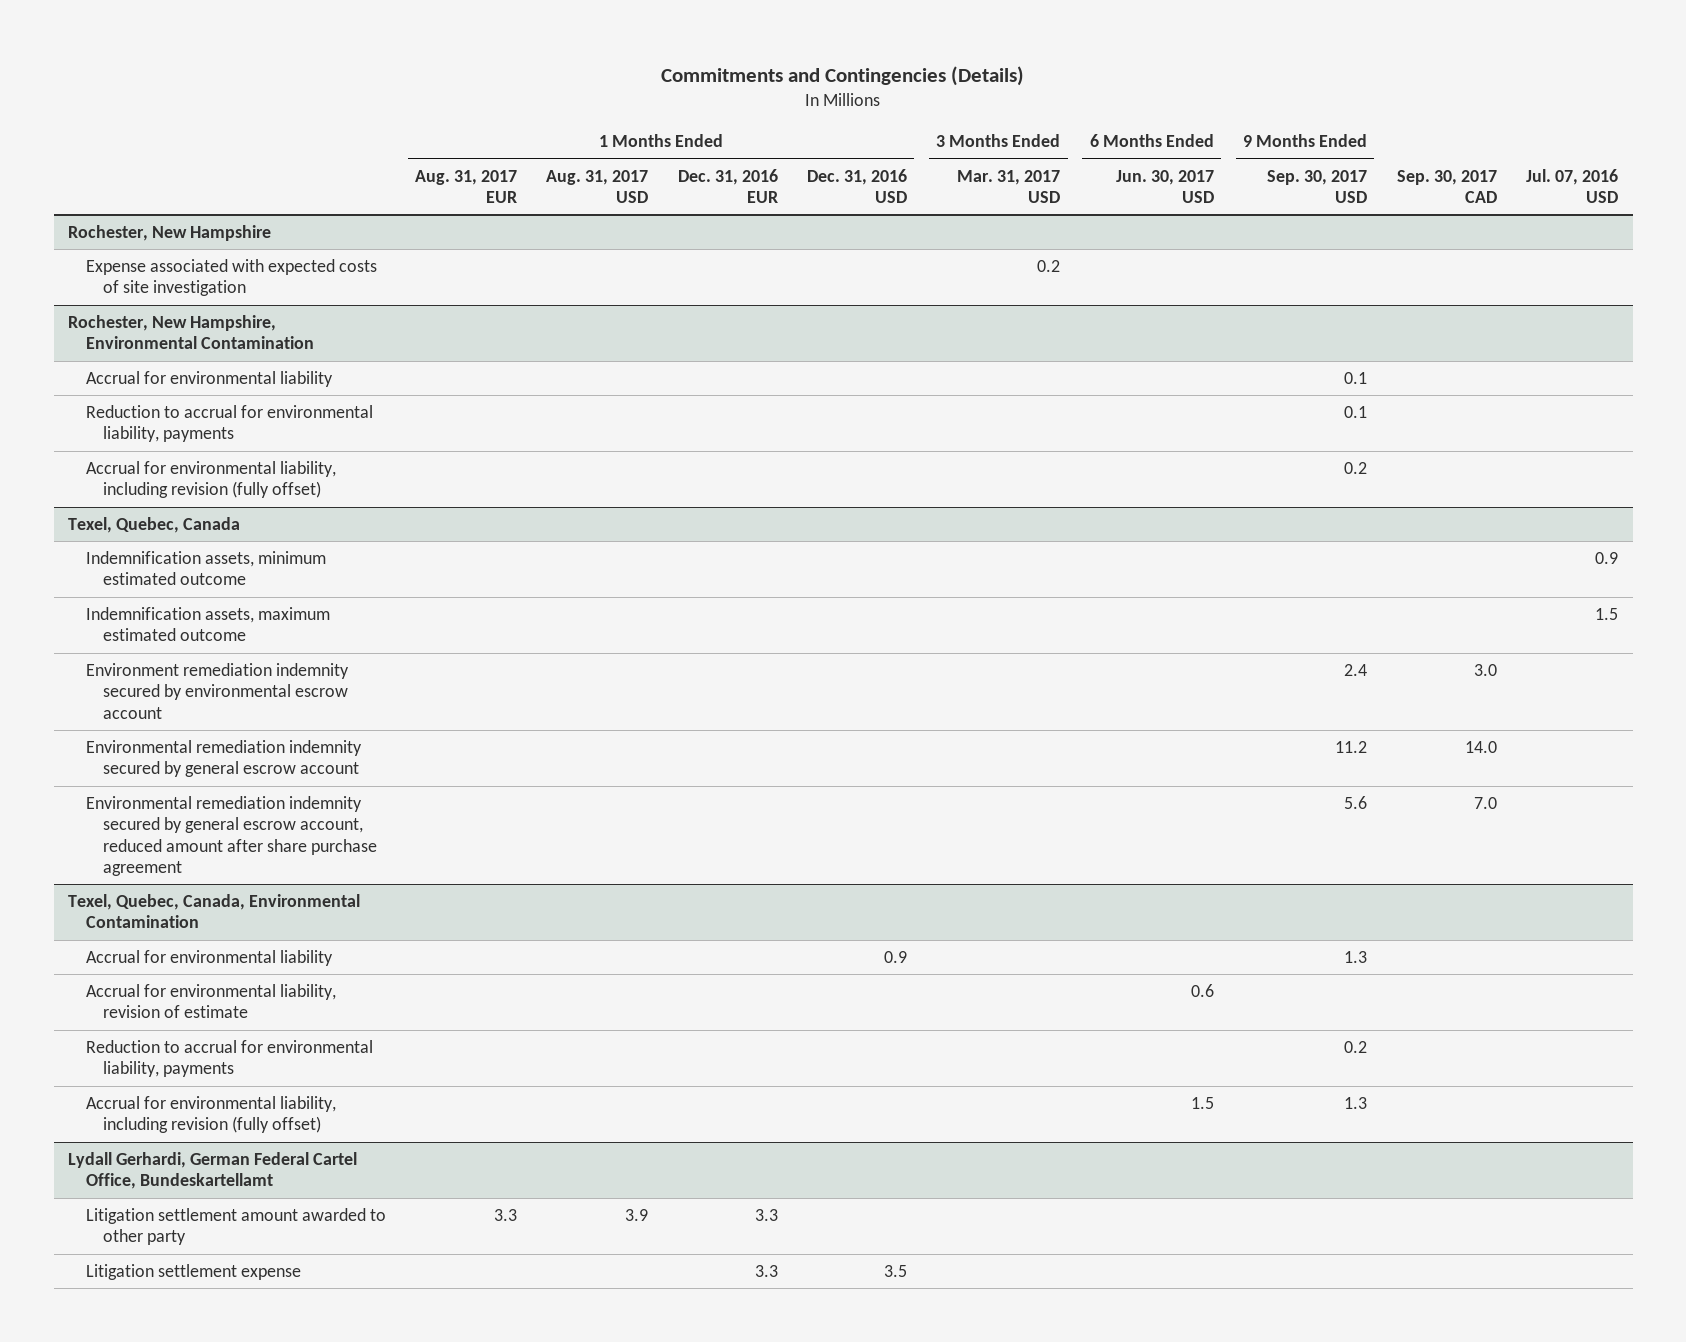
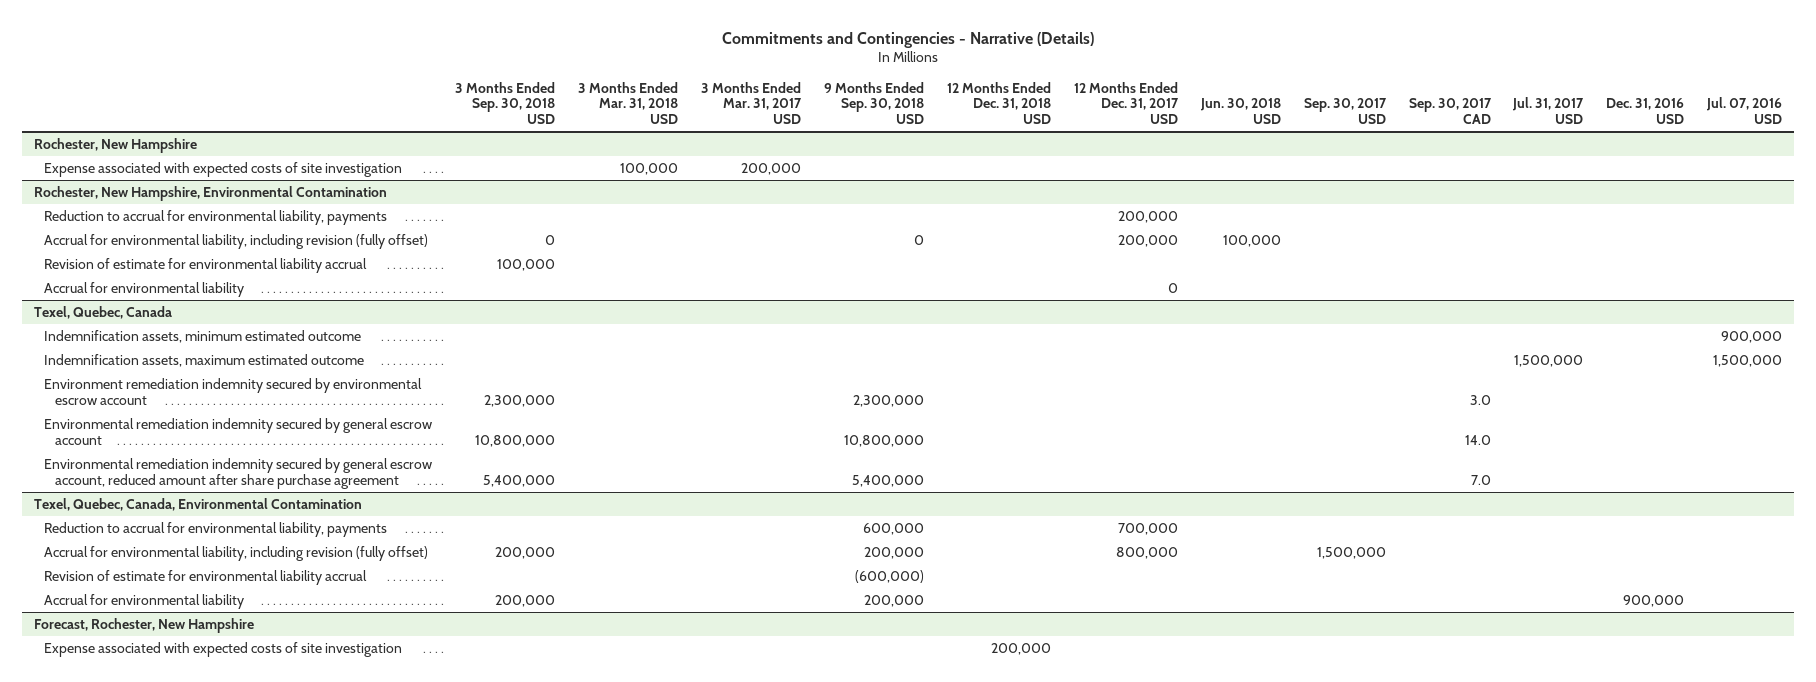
- Commitments and Contingencies (Details)
+ Commitments and Contingencies - Narrative (Details)
- | 1 Months Ended Aug. 31, 2017 EUR | 1 Months Ended Aug. 31, 2017 USD | 1 Months Ended Dec. 31, 2016 EUR | 1 Months Ended Dec. 31, 2016 USD | 3 Months Ended Mar. 31, 2017 USD | 6 Months Ended Jun. 30, 2017 USD | 9 Months Ended Sep. 30, 2017 USD | Sep. 30, 2017 CAD | Jul. 07, 2016 USD
+ | 3 Months Ended Sep. 30, 2018 USD | 3 Months Ended Mar. 31, 2018 USD | 3 Months Ended Mar. 31, 2017 USD | 9 Months Ended Sep. 30, 2018 USD | 12 Months Ended Dec. 31, 2018 USD | 12 Months Ended Dec. 31, 2017 USD | Jun. 30, 2018 USD | Sep. 30, 2017 USD | Sep. 30, 2017 CAD | Jul. 31, 2017 USD | Dec. 31, 2016 USD | Jul. 07, 2016 USD
@ Rochester, New Hampshire
- Expense associated with expected costs of site investigation | | | | | 0.2 | | | |
+ Expense associated with expected costs of site investigation | | 100,000 | 200,000 | | | | | | | | |
@ Rochester, New Hampshire, Environmental Contamination
+ Revision of estimate for environmental liability accrual | 100,000 | | | | | | | | | | |
moved down: Accrual for environmental liability | | | | | | 0 | | | | | |
@ Texel, Quebec, Canada
- Indemnification assets, minimum estimated outcome | | | | | | | | | 0.9
- Indemnification assets, maximum estimated outcome | | | | | | | | | 1.5
+ Indemnification assets, minimum estimated outcome | | | | | | | | | | | | 900,000
+ Indemnification assets, maximum estimated outcome | | | | | | | | | | 1,500,000 | | 1,500,000
@ Texel, Quebec, Canada, Environmental Contamination
- Accrual for environmental liability, revision of estimate | | | | | | 0.6 | | |
- Lydall Gerhardi, German Federal Cartel Office, Bundeskartellamt
- Litigation settlement amount awarded to other party | 3.3 | 3.9 | 3.3 | | | | | |
- Litigation settlement expense | | | 3.3 | 3.5 | | | | |
@ Texel, Quebec, Canada, Environmental Contamination
+ Revision of estimate for environmental liability accrual | | | | (600,000) | | | | | | | |
moved down: Accrual for environmental liability | 200,000 | | | 200,000 | | | | | | | 900,000 |
+ Forecast, Rochester, New Hampshire
+ Expense associated with expected costs of site investigation | | | | | 200,000 | | | | | | |

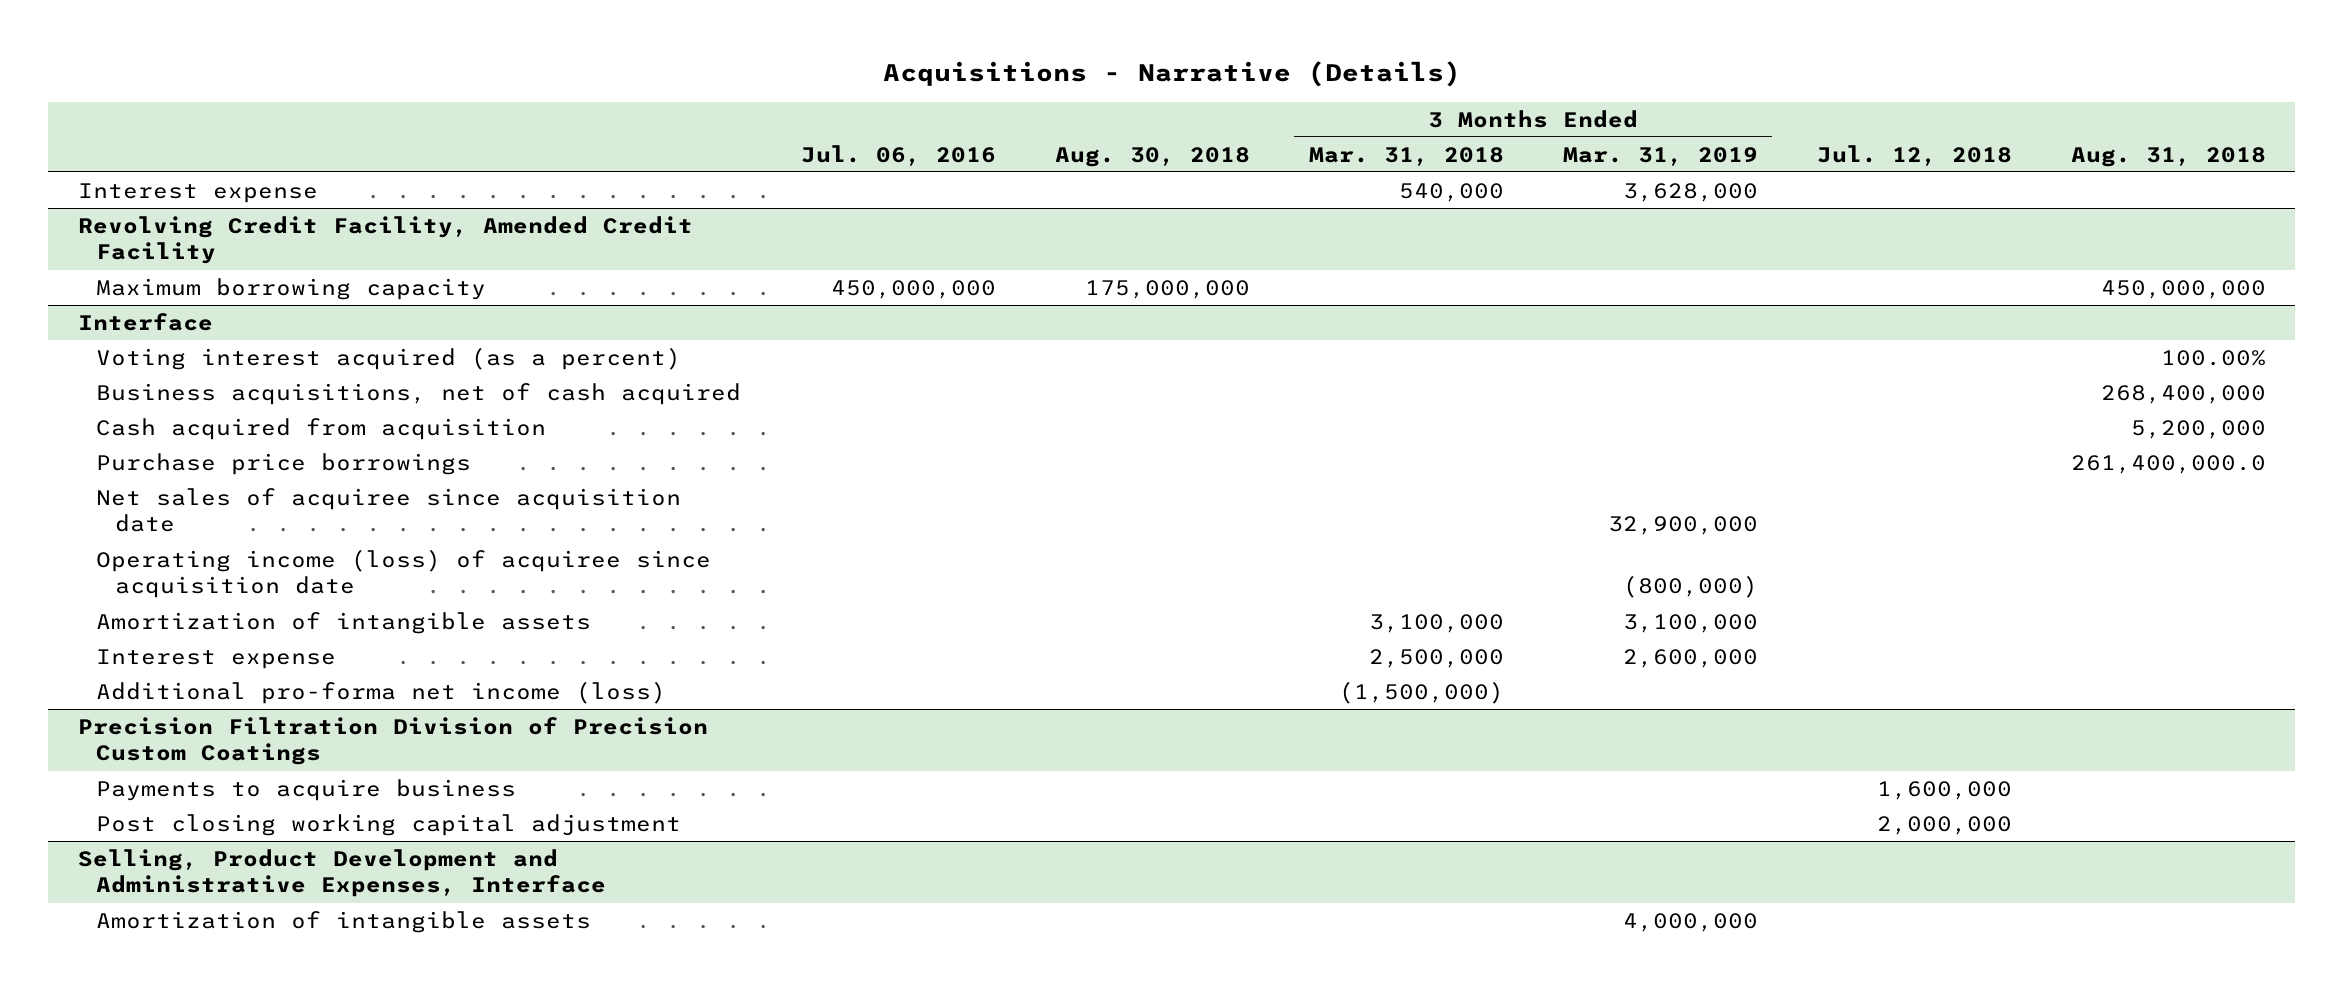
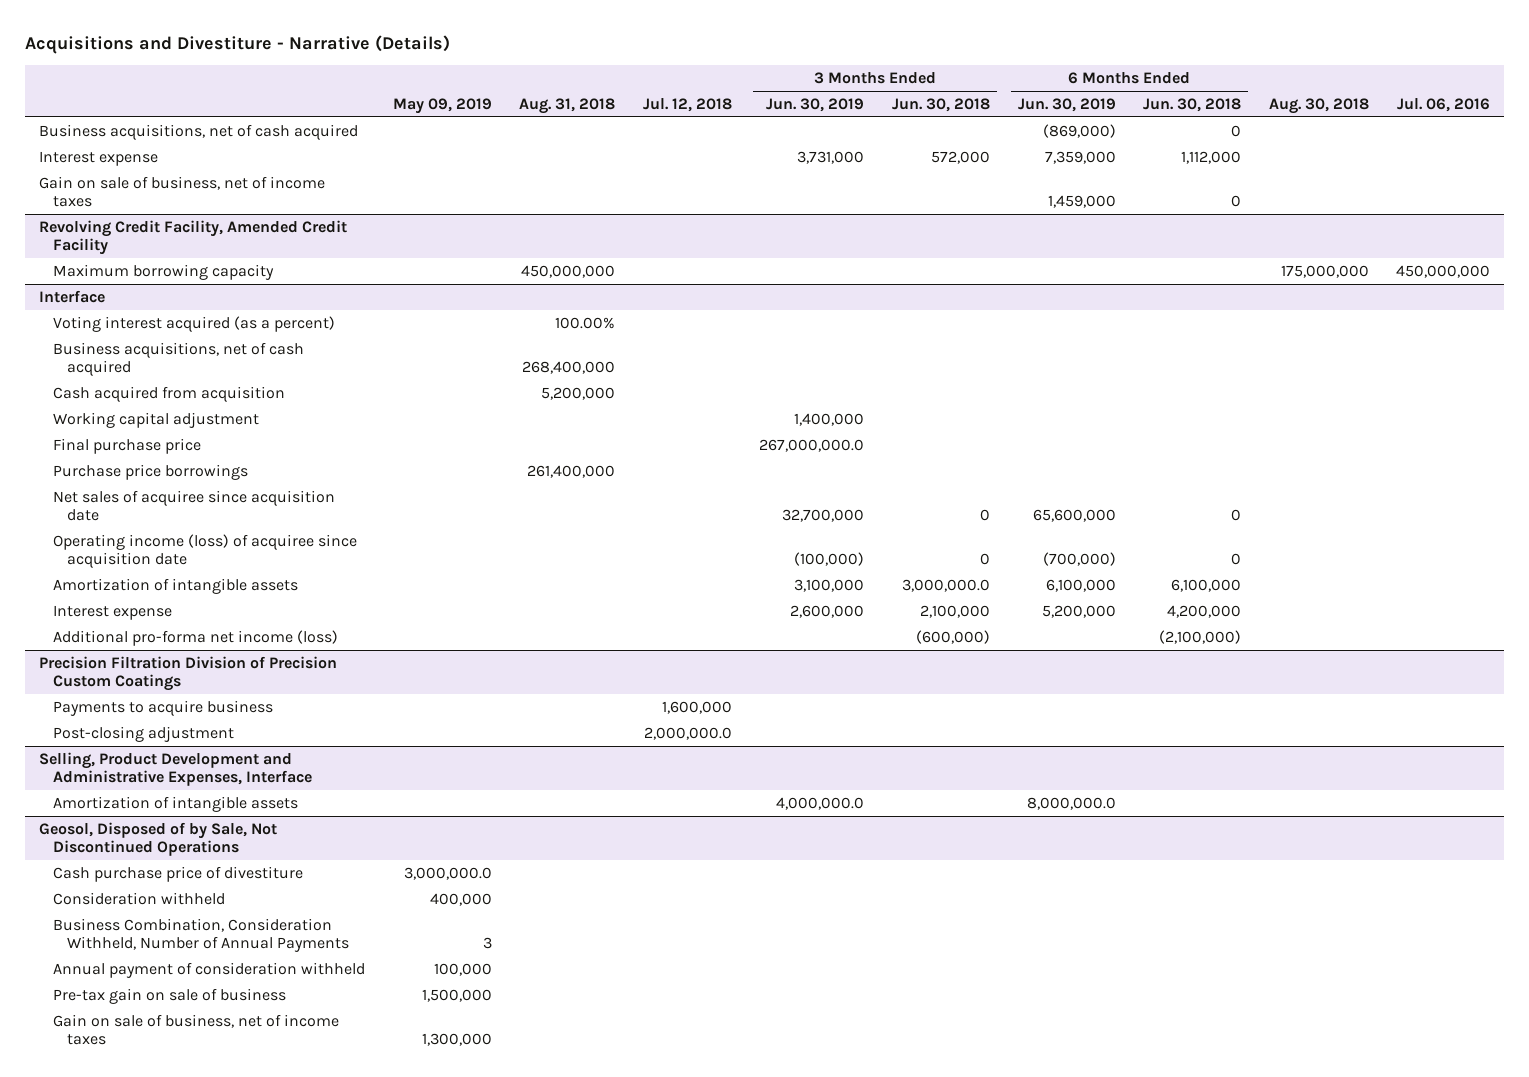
- Acquisitions - Narrative (Details)
+ Acquisitions and Divestiture - Narrative (Details)
- | Jul. 06, 2016 | Aug. 30, 2018 | 3 Months Ended Mar. 31, 2018 | 3 Months Ended Mar. 31, 2019 | Jul. 12, 2018 | Aug. 31, 2018
+ | May 09, 2019 | Aug. 31, 2018 | Jul. 12, 2018 | 3 Months Ended Jun. 30, 2019 | 3 Months Ended Jun. 30, 2018 | 6 Months Ended Jun. 30, 2019 | 6 Months Ended Jun. 30, 2018 | Aug. 30, 2018 | Jul. 06, 2016
+ Business acquisitions, net of cash acquired | | | | | | (869,000) | 0 | |
+ Gain on sale of business, net of income taxes | | | | | | 1,459,000 | 0 | |
@ Interface
- Purchase price borrowings | | | | | | 261,400,000.0
+ Working capital adjustment | | | | 1,400,000 | | | | |
+ Final purchase price | | | | 267,000,000.0 | | | | |
+ Purchase price borrowings | | 261,400,000 | | | | | | |
@ Precision Filtration Division of Precision Custom Coatings
- Post closing working capital adjustment | | | | | 2,000,000 |
+ Post-closing adjustment | | | 2,000,000.0 | | | | | |
+ Geosol, Disposed of by Sale, Not Discontinued Operations
+ Cash purchase price of divestiture | 3,000,000.0 | | | | | | | |
+ Consideration withheld | 400,000 | | | | | | | |
+ Business Combination, Consideration Withheld, Number of Annual Payments | 3 | | | | | | | |
+ Annual payment of consideration withheld | 100,000 | | | | | | | |
+ Pre-tax gain on sale of business | 1,500,000 | | | | | | | |
+ Gain on sale of business, net of income taxes | 1,300,000 | | | | | | | |

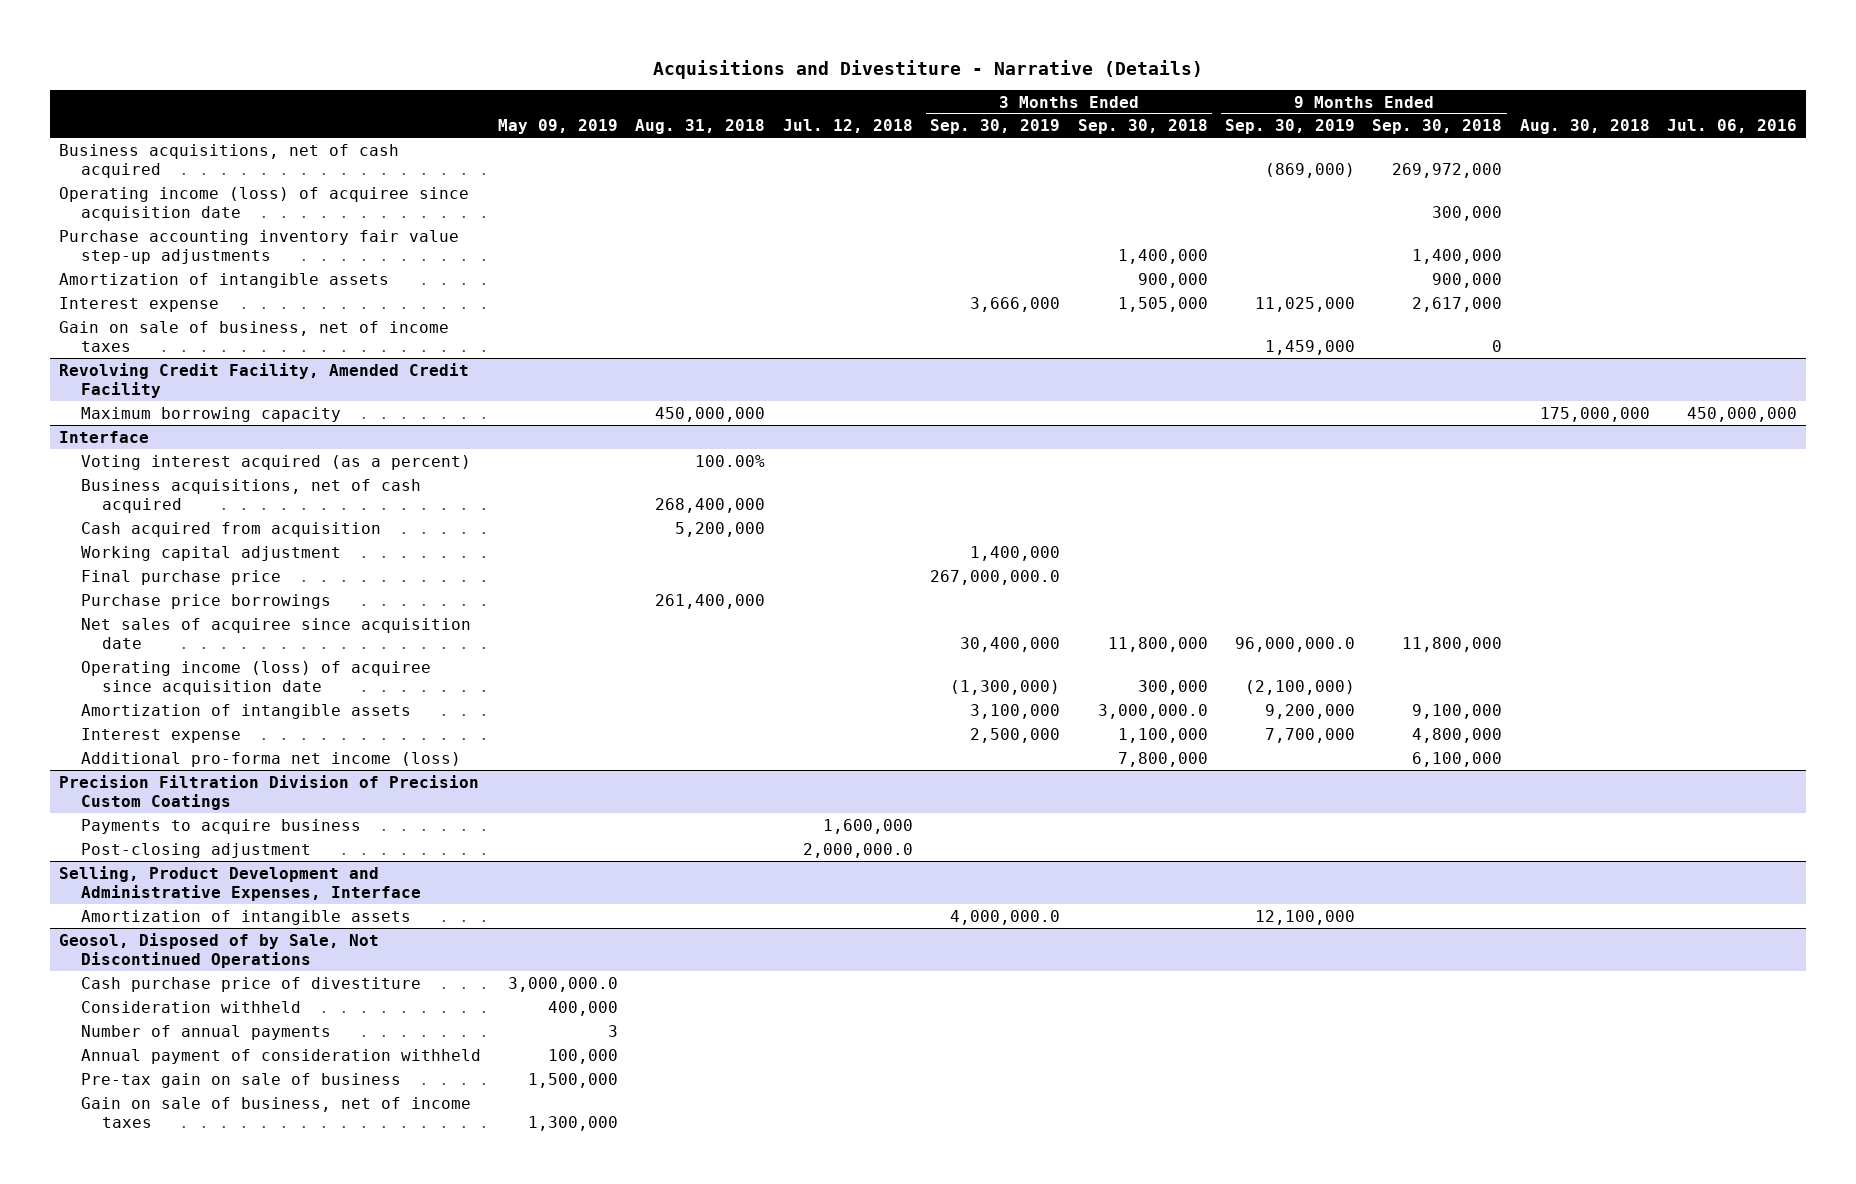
- | May 09, 2019 | Aug. 31, 2018 | Jul. 12, 2018 | 3 Months Ended Jun. 30, 2019 | 3 Months Ended Jun. 30, 2018 | 6 Months Ended Jun. 30, 2019 | 6 Months Ended Jun. 30, 2018 | Aug. 30, 2018 | Jul. 06, 2016
+ | May 09, 2019 | Aug. 31, 2018 | Jul. 12, 2018 | 3 Months Ended Sep. 30, 2019 | 3 Months Ended Sep. 30, 2018 | 9 Months Ended Sep. 30, 2019 | 9 Months Ended Sep. 30, 2018 | Aug. 30, 2018 | Jul. 06, 2016
+ Operating income (loss) of acquiree since acquisition date | | | | | | | 300,000 | |
+ Purchase accounting inventory fair value step-up adjustments | | | | | 1,400,000 | | 1,400,000 | |
+ Amortization of intangible assets | | | | | 900,000 | | 900,000 | |
@ Geosol, Disposed of by Sale, Not Discontinued Operations
- Business Combination, Consideration Withheld, Number of Annual Payments | 3 | | | | | | | |
+ Number of annual payments | 3 | | | | | | | |

